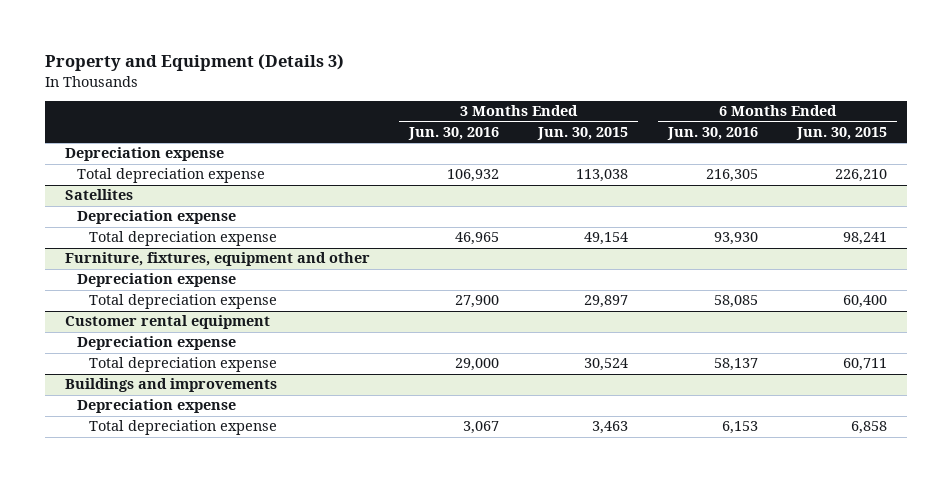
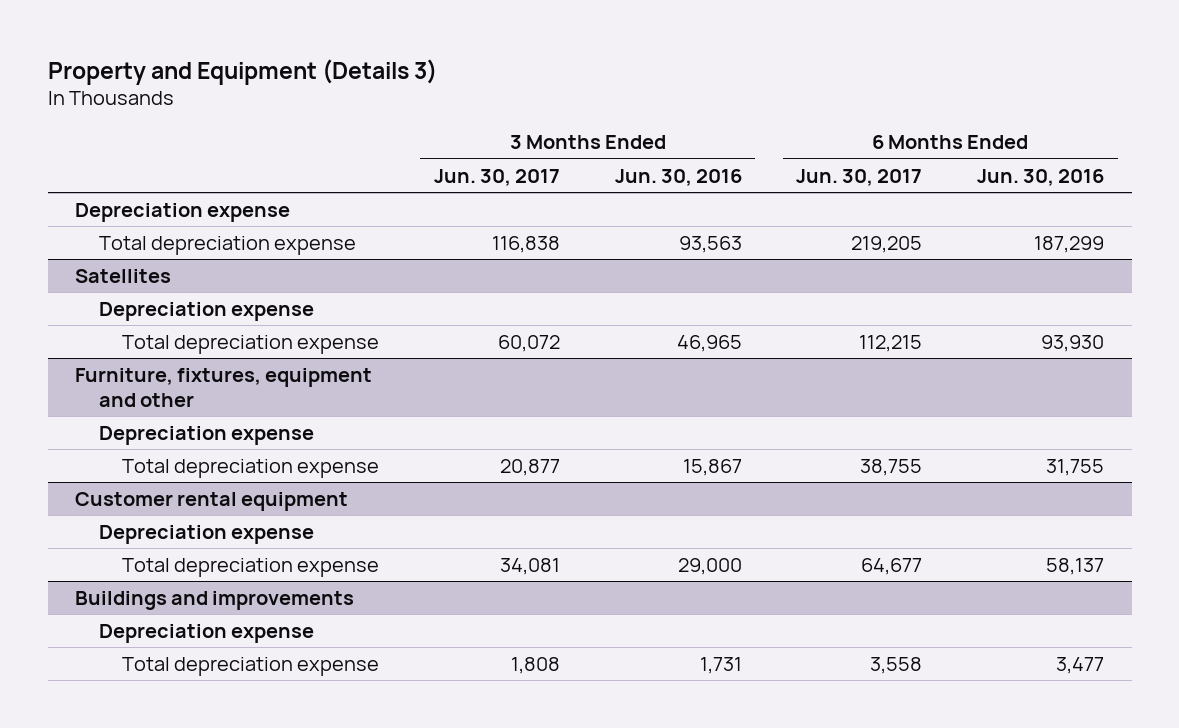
- | 3 Months Ended Jun. 30, 2016 | 3 Months Ended Jun. 30, 2015 | 6 Months Ended Jun. 30, 2016 | 6 Months Ended Jun. 30, 2015
+ | 3 Months Ended Jun. 30, 2017 | 3 Months Ended Jun. 30, 2016 | 6 Months Ended Jun. 30, 2017 | 6 Months Ended Jun. 30, 2016
- Total depreciation expense | 106,932 | 113,038 | 216,305 | 226,210
+ Total depreciation expense | 116,838 | 93,563 | 219,205 | 187,299
@ Furniture, fixtures, equipment and other
- Total depreciation expense | 27,900 | 29,897 | 58,085 | 60,400
+ Total depreciation expense | 20,877 | 15,867 | 38,755 | 31,755
@ Buildings and improvements
- Total depreciation expense | 3,067 | 3,463 | 6,153 | 6,858
+ Total depreciation expense | 1,808 | 1,731 | 3,558 | 3,477

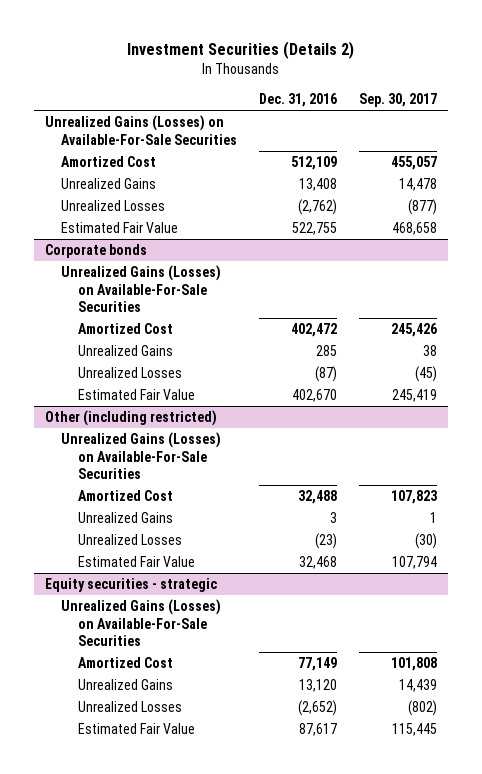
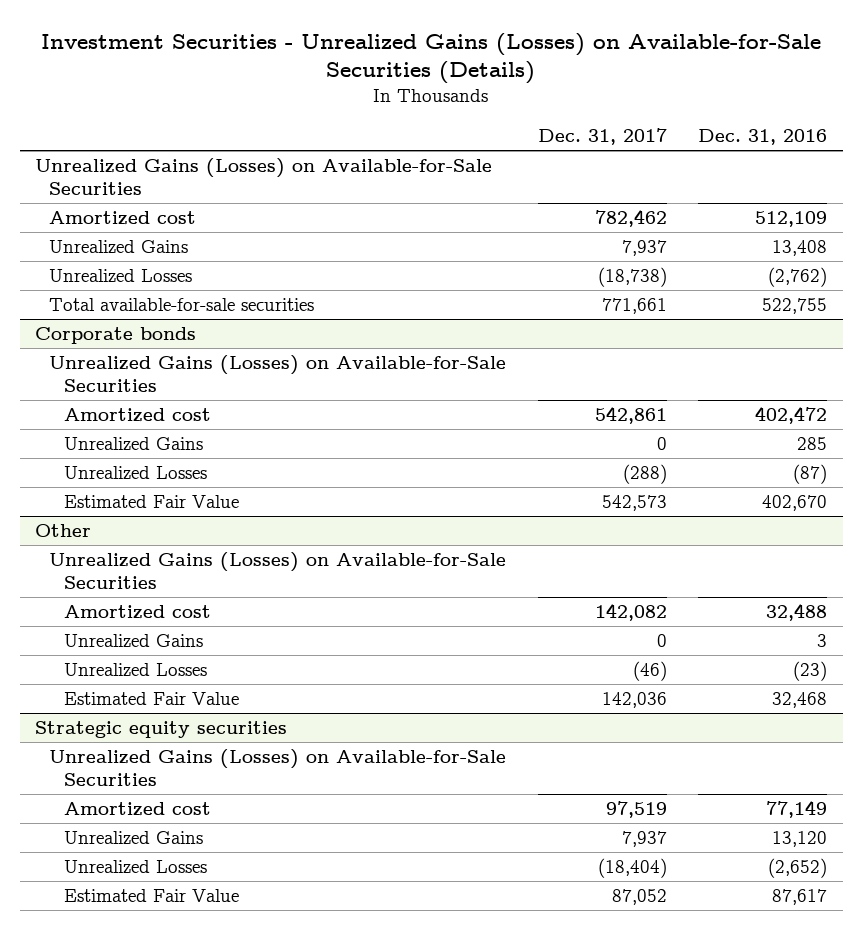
- Investment Securities (Details 2)
+ Investment Securities - Unrealized Gains (Losses) on Available-for-Sale Securities (Details)
- | Dec. 31, 2016 | Sep. 30, 2017
+ | Dec. 31, 2017 | Dec. 31, 2016
- Unrealized Gains (Losses) on Available-For-Sale Securities
- Amortized Cost | 512,109 | 455,057
+ Unrealized Gains (Losses) on Available-for-Sale Securities
+ Amortized cost | 782,462 | 512,109
- Estimated Fair Value | 522,755 | 468,658
+ Total available-for-sale securities | 771,661 | 522,755
@ Corporate bonds
- Unrealized Gains (Losses) on Available-For-Sale Securities
- Amortized Cost | 402,472 | 245,426
+ Unrealized Gains (Losses) on Available-for-Sale Securities
+ Amortized cost | 542,861 | 402,472
- Other (including restricted)
- Unrealized Gains (Losses) on Available-For-Sale Securities
- Amortized Cost | 32,488 | 107,823
+ Other
+ Unrealized Gains (Losses) on Available-for-Sale Securities
+ Amortized cost | 142,082 | 32,488
- Equity securities - strategic
- Unrealized Gains (Losses) on Available-For-Sale Securities
- Amortized Cost | 77,149 | 101,808
+ Strategic equity securities
+ Unrealized Gains (Losses) on Available-for-Sale Securities
+ Amortized cost | 97,519 | 77,149

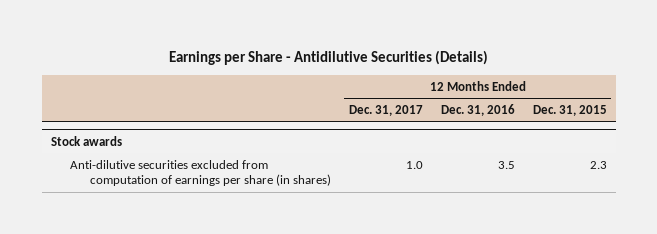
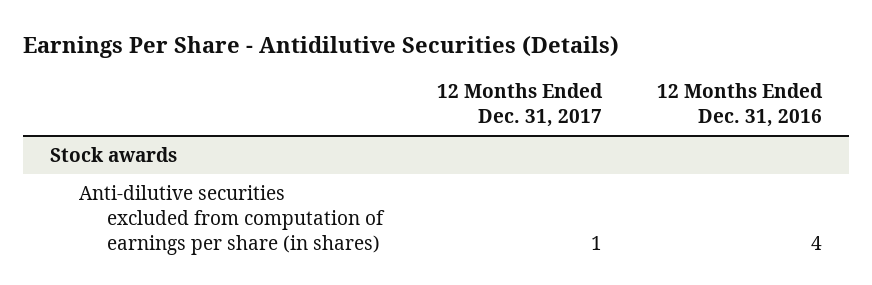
- Earnings per Share - Antidilutive Securities (Details)
+ Earnings Per Share - Antidilutive Securities (Details)
- | 12 Months Ended Dec. 31, 2017 | 12 Months Ended Dec. 31, 2016 | 12 Months Ended Dec. 31, 2015
+ | 12 Months Ended Dec. 31, 2017 | 12 Months Ended Dec. 31, 2016
@ Stock awards
- Anti-dilutive securities excluded from computation of earnings per share (in shares) | 1.0 | 3.5 | 2.3
+ Anti-dilutive securities excluded from computation of earnings per share (in shares) | 1 | 4

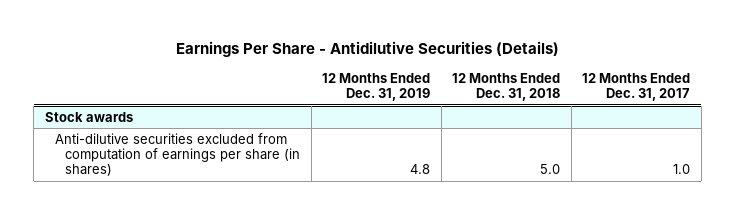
- | 12 Months Ended Dec. 31, 2017 | 12 Months Ended Dec. 31, 2016
+ | 12 Months Ended Dec. 31, 2019 | 12 Months Ended Dec. 31, 2018 | 12 Months Ended Dec. 31, 2017
@ Stock awards
- Anti-dilutive securities excluded from computation of earnings per share (in shares) | 1 | 4
+ Anti-dilutive securities excluded from computation of earnings per share (in shares) | 4.8 | 5.0 | 1.0

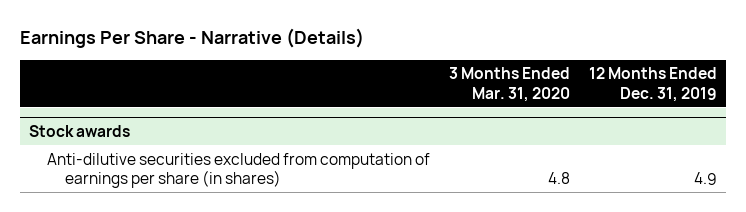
- Earnings Per Share - Antidilutive Securities (Details)
+ Earnings Per Share - Narrative (Details)
- | 12 Months Ended Dec. 31, 2019 | 12 Months Ended Dec. 31, 2018 | 12 Months Ended Dec. 31, 2017
+ | 3 Months Ended Mar. 31, 2020 | 12 Months Ended Dec. 31, 2019
@ Stock awards
- Anti-dilutive securities excluded from computation of earnings per share (in shares) | 4.8 | 5.0 | 1.0
+ Anti-dilutive securities excluded from computation of earnings per share (in shares) | 4.8 | 4.9

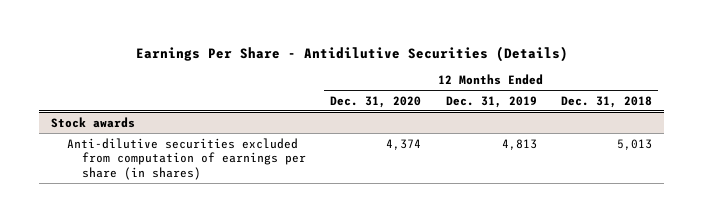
- Earnings Per Share - Narrative (Details)
+ Earnings Per Share - Antidilutive Securities (Details)
- | 3 Months Ended Mar. 31, 2020 | 12 Months Ended Dec. 31, 2019
+ | 12 Months Ended Dec. 31, 2020 | 12 Months Ended Dec. 31, 2019 | 12 Months Ended Dec. 31, 2018
@ Stock awards
- Anti-dilutive securities excluded from computation of earnings per share (in shares) | 4.8 | 4.9
+ Anti-dilutive securities excluded from computation of earnings per share (in shares) | 4,374 | 4,813 | 5,013

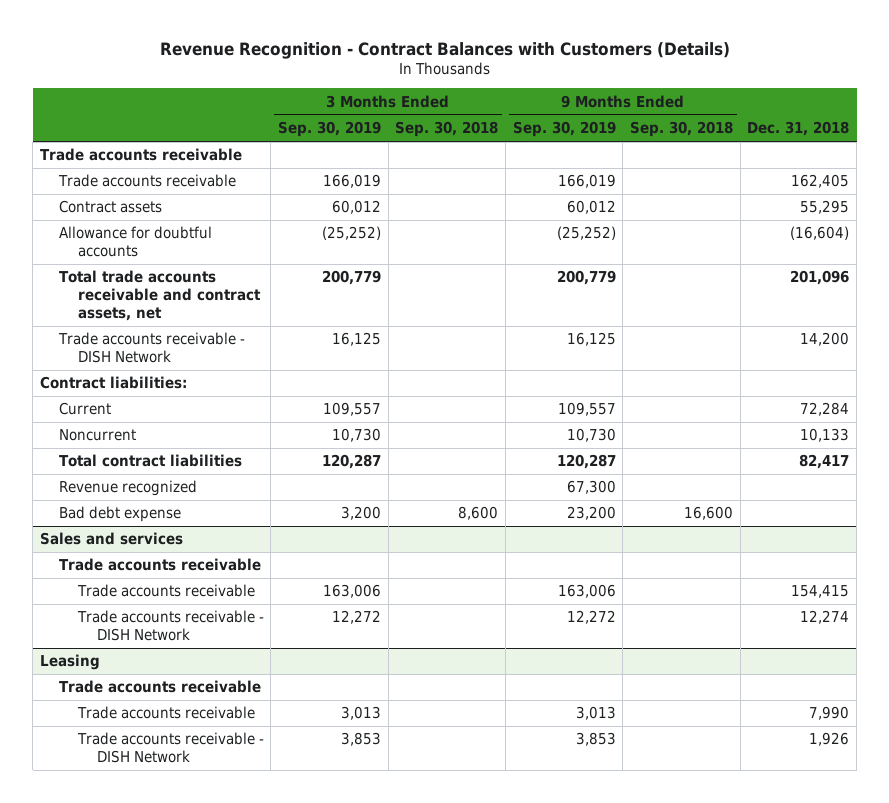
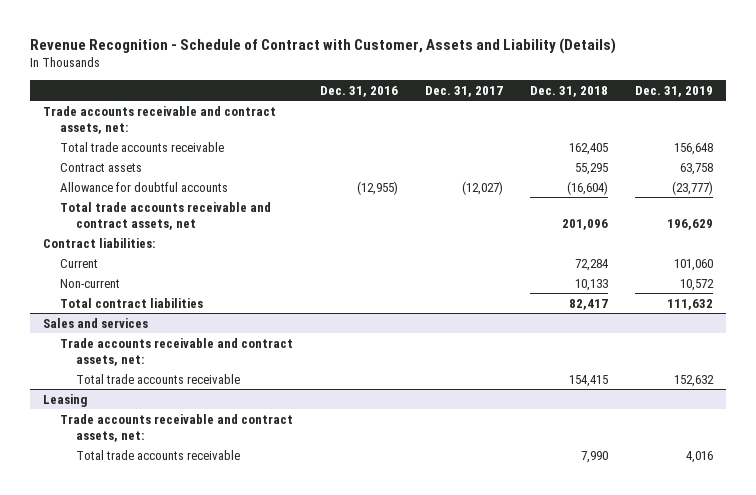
- Revenue Recognition - Contract Balances with Customers (Details)
+ Revenue Recognition - Schedule of Contract with Customer, Assets and Liability (Details)
- | 3 Months Ended Sep. 30, 2019 | 3 Months Ended Sep. 30, 2018 | 9 Months Ended Sep. 30, 2019 | 9 Months Ended Sep. 30, 2018 | Dec. 31, 2018
+ | Dec. 31, 2016 | Dec. 31, 2017 | Dec. 31, 2018 | Dec. 31, 2019
- Trade accounts receivable
- Trade accounts receivable | 166,019 | | 166,019 | | 162,405
+ Trade accounts receivable and contract assets, net:
+ Total trade accounts receivable | | | 162,405 | 156,648
- Trade accounts receivable - DISH Network | 16,125 | | 16,125 | | 14,200
- Noncurrent | 10,730 | | 10,730 | | 10,133
+ Non-current | | | 10,133 | 10,572
- Revenue recognized | | | 67,300 | |
- Bad debt expense | 3,200 | 8,600 | 23,200 | 16,600 |
@ Sales and services
- Trade accounts receivable
- Trade accounts receivable | 163,006 | | 163,006 | | 154,415
- Trade accounts receivable - DISH Network | 12,272 | | 12,272 | | 12,274
+ Trade accounts receivable and contract assets, net:
+ Total trade accounts receivable | | | 154,415 | 152,632
@ Leasing
- Trade accounts receivable
- Trade accounts receivable | 3,013 | | 3,013 | | 7,990
- Trade accounts receivable - DISH Network | 3,853 | | 3,853 | | 1,926
+ Trade accounts receivable and contract assets, net:
+ Total trade accounts receivable | | | 7,990 | 4,016

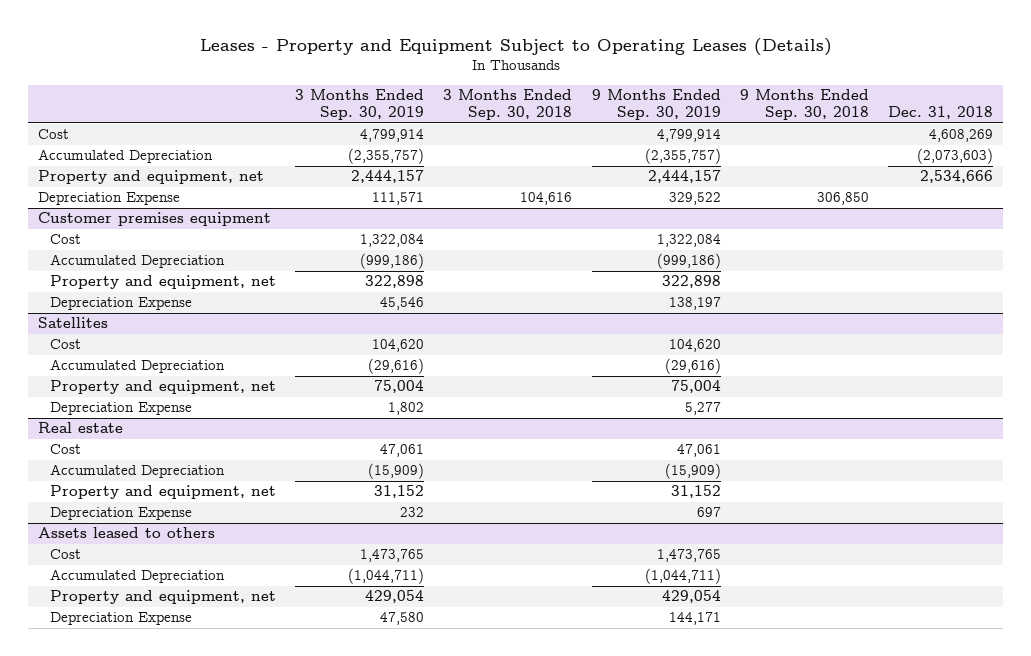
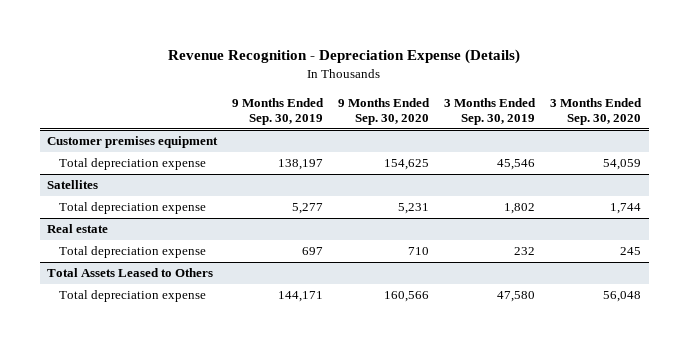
- Leases - Property and Equipment Subject to Operating Leases (Details)
+ Revenue Recognition - Depreciation Expense (Details)
- | 3 Months Ended Sep. 30, 2019 | 3 Months Ended Sep. 30, 2018 | 9 Months Ended Sep. 30, 2019 | 9 Months Ended Sep. 30, 2018 | Dec. 31, 2018
+ | 9 Months Ended Sep. 30, 2019 | 9 Months Ended Sep. 30, 2020 | 3 Months Ended Sep. 30, 2019 | 3 Months Ended Sep. 30, 2020
- Cost | 4,799,914 | | 4,799,914 | | 4,608,269
- Accumulated Depreciation | (2,355,757) | | (2,355,757) | | (2,073,603)
- Property and equipment, net | 2,444,157 | | 2,444,157 | | 2,534,666
- Depreciation Expense | 111,571 | 104,616 | 329,522 | 306,850 |
@ Customer premises equipment
- Cost | 1,322,084 | | 1,322,084 | |
- Accumulated Depreciation | (999,186) | | (999,186) | |
- Property and equipment, net | 322,898 | | 322,898 | |
- Depreciation Expense | 45,546 | | 138,197 | |
+ Total depreciation expense | 138,197 | 154,625 | 45,546 | 54,059
@ Satellites
- Cost | 104,620 | | 104,620 | |
- Accumulated Depreciation | (29,616) | | (29,616) | |
- Property and equipment, net | 75,004 | | 75,004 | |
- Depreciation Expense | 1,802 | | 5,277 | |
+ Total depreciation expense | 5,277 | 5,231 | 1,802 | 1,744
@ Real estate
- Cost | 47,061 | | 47,061 | |
- Accumulated Depreciation | (15,909) | | (15,909) | |
- Property and equipment, net | 31,152 | | 31,152 | |
- Depreciation Expense | 232 | | 697 | |
- Assets leased to others
- Cost | 1,473,765 | | 1,473,765 | |
- Accumulated Depreciation | (1,044,711) | | (1,044,711) | |
- Property and equipment, net | 429,054 | | 429,054 | |
- Depreciation Expense | 47,580 | | 144,171 | |
@ Real estate
+ Total depreciation expense | 697 | 710 | 232 | 245
+ Total Assets Leased to Others
+ Total depreciation expense | 144,171 | 160,566 | 47,580 | 56,048

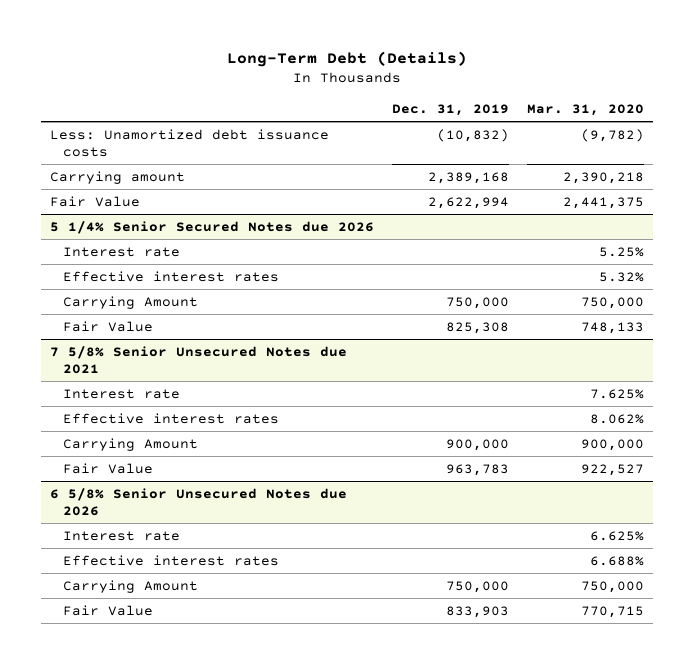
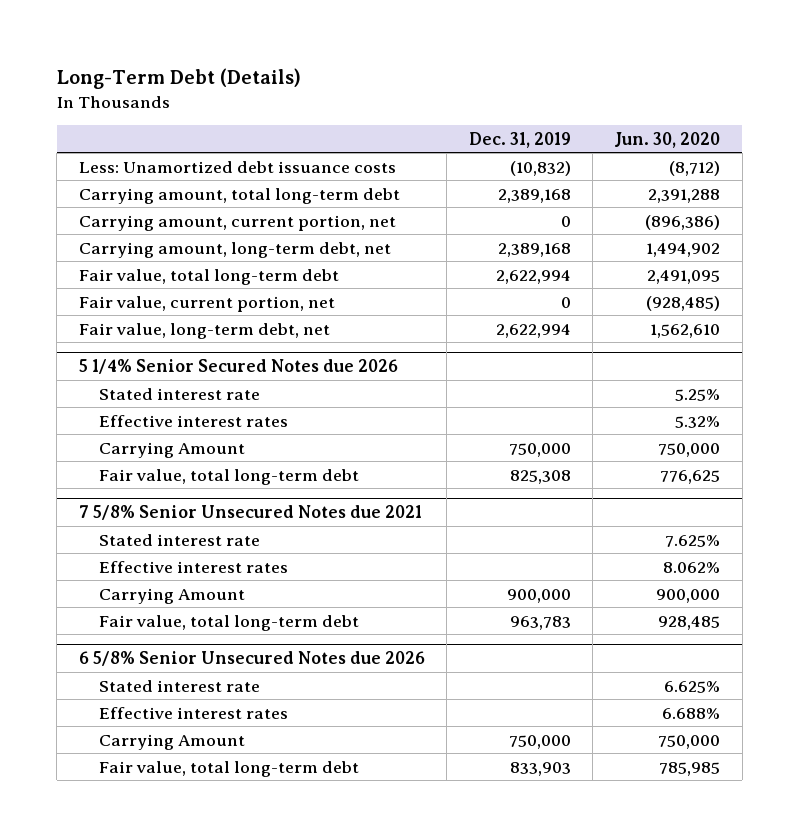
- | Dec. 31, 2019 | Mar. 31, 2020
+ | Dec. 31, 2019 | Jun. 30, 2020
- Carrying amount | 2,389,168 | 2,390,218
- Fair Value | 2,622,994 | 2,441,375
+ Carrying amount, total long-term debt | 2,389,168 | 2,391,288
+ Carrying amount, current portion, net | 0 | (896,386)
+ Carrying amount, long-term debt, net | 2,389,168 | 1,494,902
+ Fair value, total long-term debt | 2,622,994 | 2,491,095
+ Fair value, current portion, net | 0 | (928,485)
+ Fair value, long-term debt, net | 2,622,994 | 1,562,610
@ 5 1/4% Senior Secured Notes due 2026
- Interest rate | | 5.25%
+ Stated interest rate | | 5.25%
- Fair Value | 825,308 | 748,133
+ Fair value, total long-term debt | 825,308 | 776,625
@ 7 5/8% Senior Unsecured Notes due 2021
- Interest rate | | 7.625%
+ Stated interest rate | | 7.625%
- Fair Value | 963,783 | 922,527
+ Fair value, total long-term debt | 963,783 | 928,485
@ 6 5/8% Senior Unsecured Notes due 2026
- Interest rate | | 6.625%
+ Stated interest rate | | 6.625%
- Fair Value | 833,903 | 770,715
+ Fair value, total long-term debt | 833,903 | 785,985

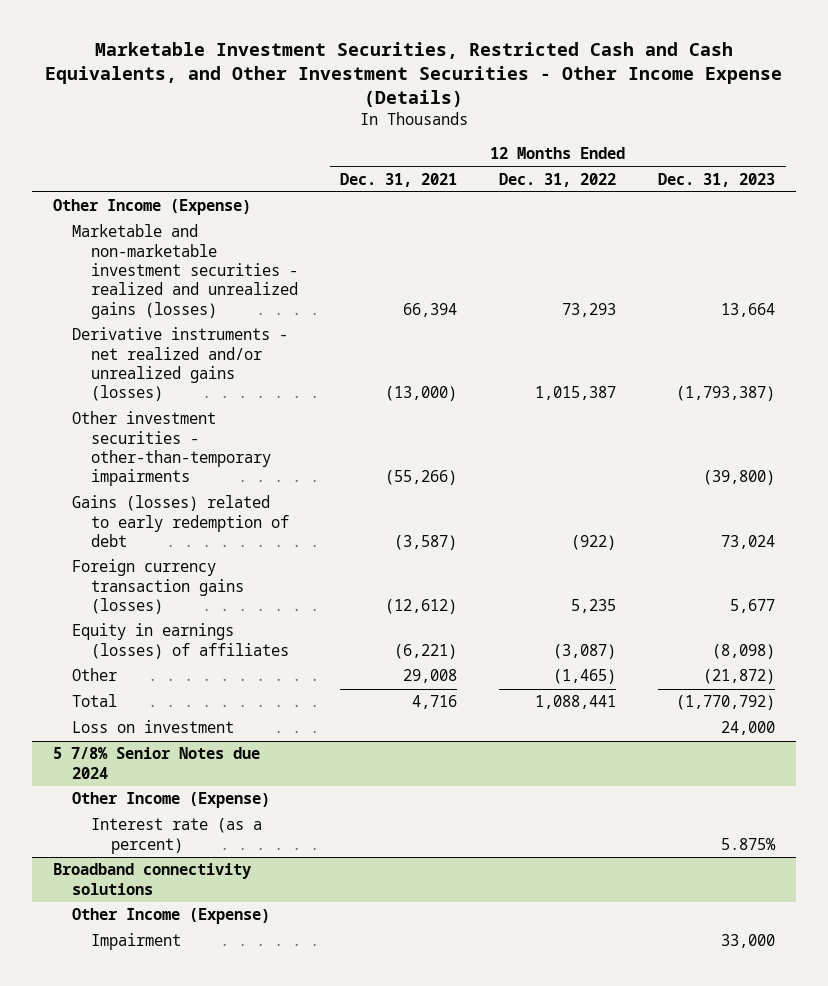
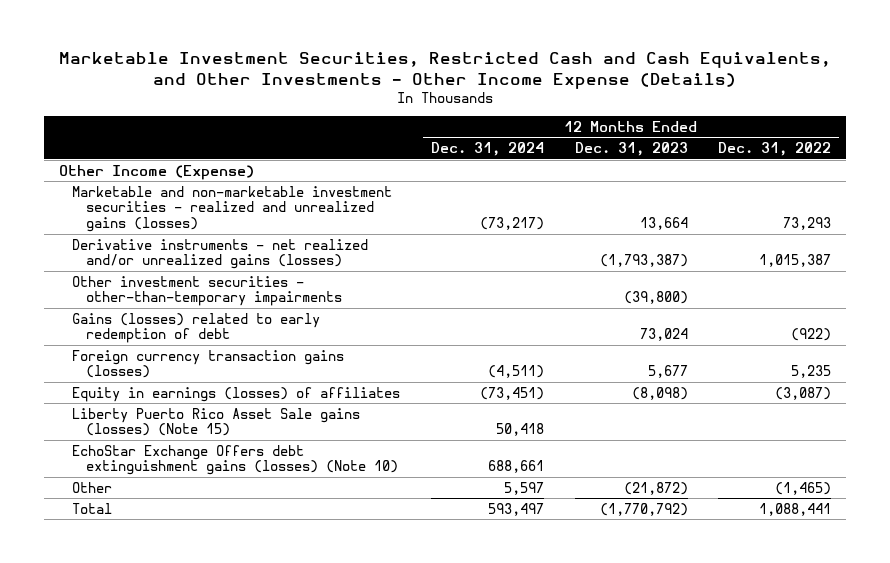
- Marketable Investment Securities, Restricted Cash and Cash Equivalents, and Other Investment Securities - Other Income Expense (Details)
+ Marketable Investment Securities, Restricted Cash and Cash Equivalents, and Other Investments - Other Income Expense (Details)
- | 12 Months Ended Dec. 31, 2021 | 12 Months Ended Dec. 31, 2022 | 12 Months Ended Dec. 31, 2023
+ | 12 Months Ended Dec. 31, 2024 | 12 Months Ended Dec. 31, 2023 | 12 Months Ended Dec. 31, 2022
+ Liberty Puerto Rico Asset Sale gains (losses) (Note 15) | 50,418 | |
+ EchoStar Exchange Offers debt extinguishment gains (losses) (Note 10) | 688,661 | |
- Loss on investment | | | 24,000
- 5 7/8% Senior Notes due 2024
- Other Income (Expense)
- Interest rate (as a percent) | | | 5.875%
- Broadband connectivity solutions
- Other Income (Expense)
- Impairment | | | 33,000

